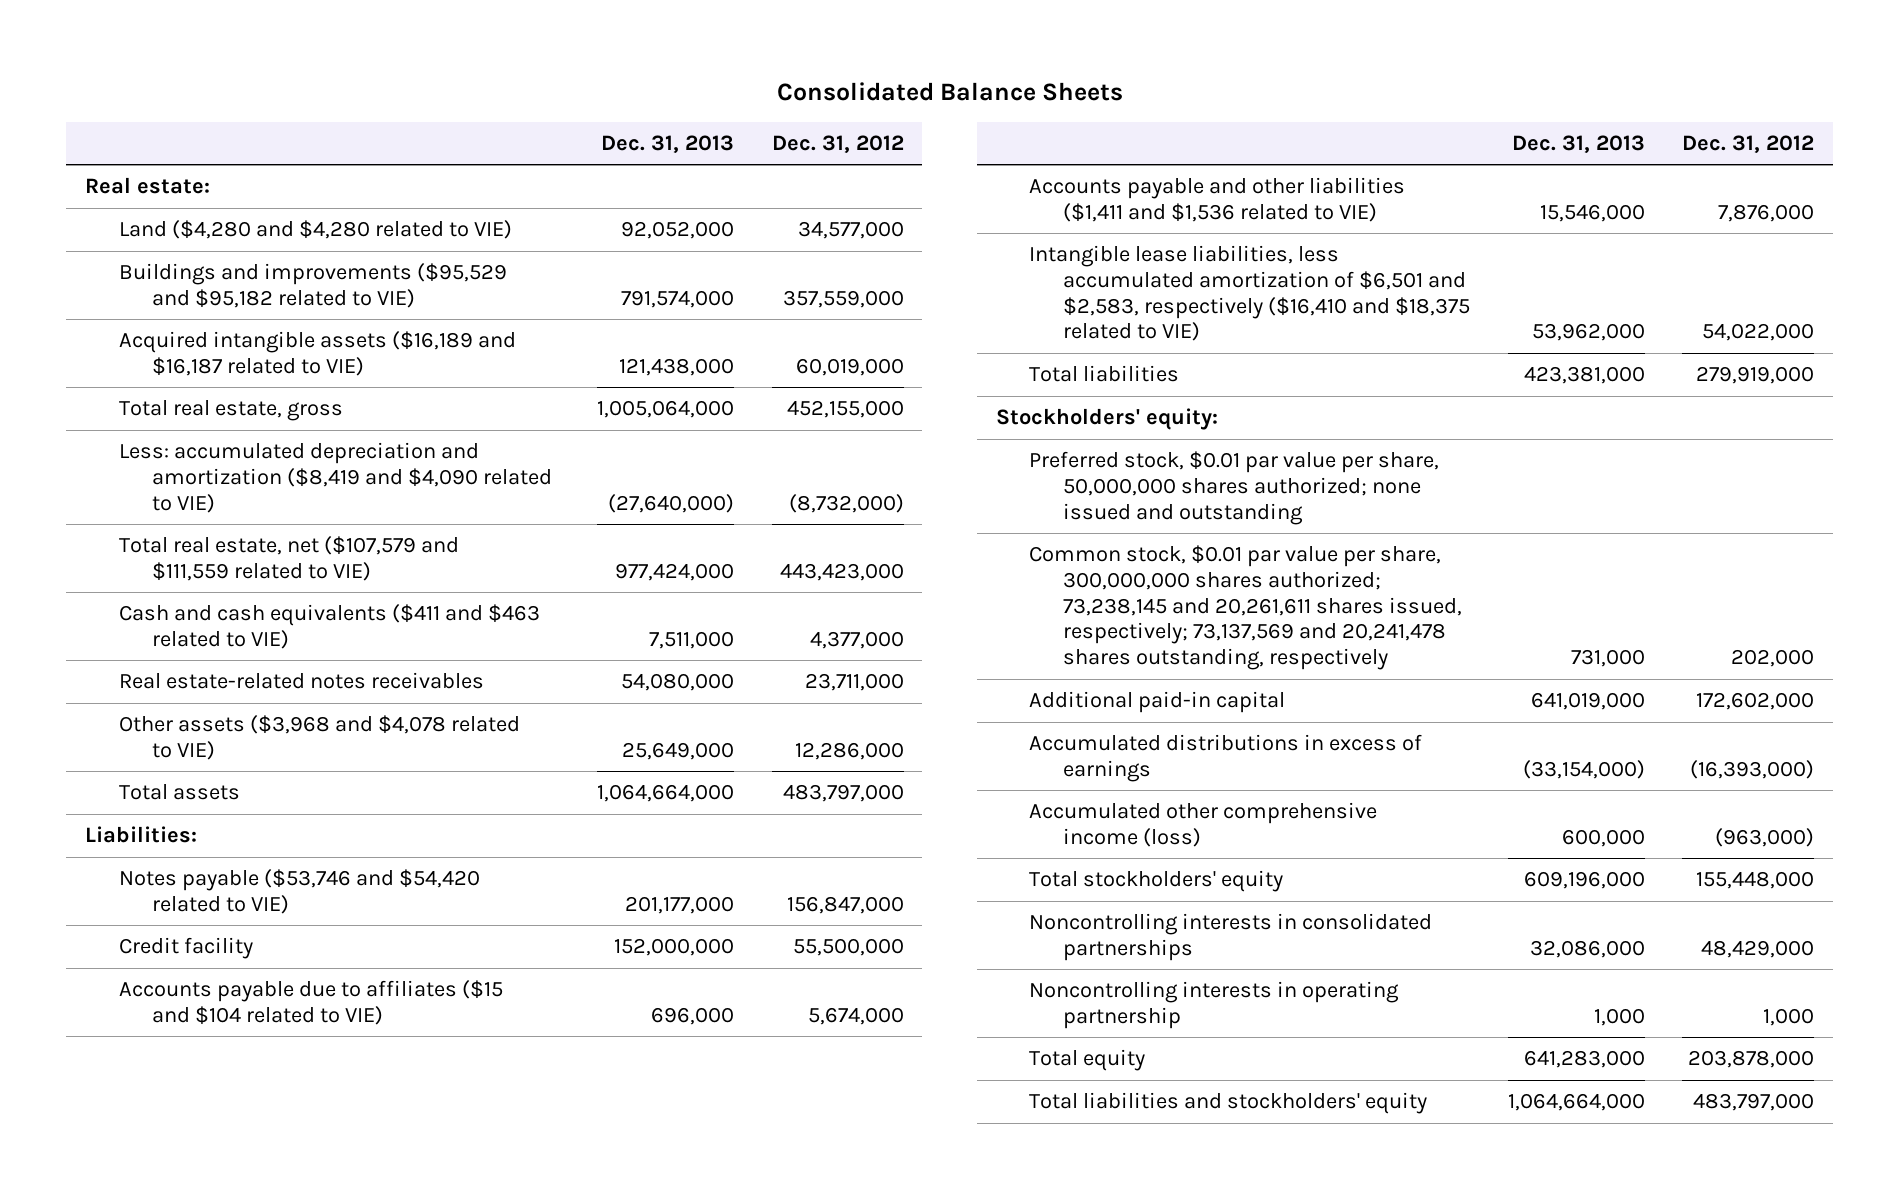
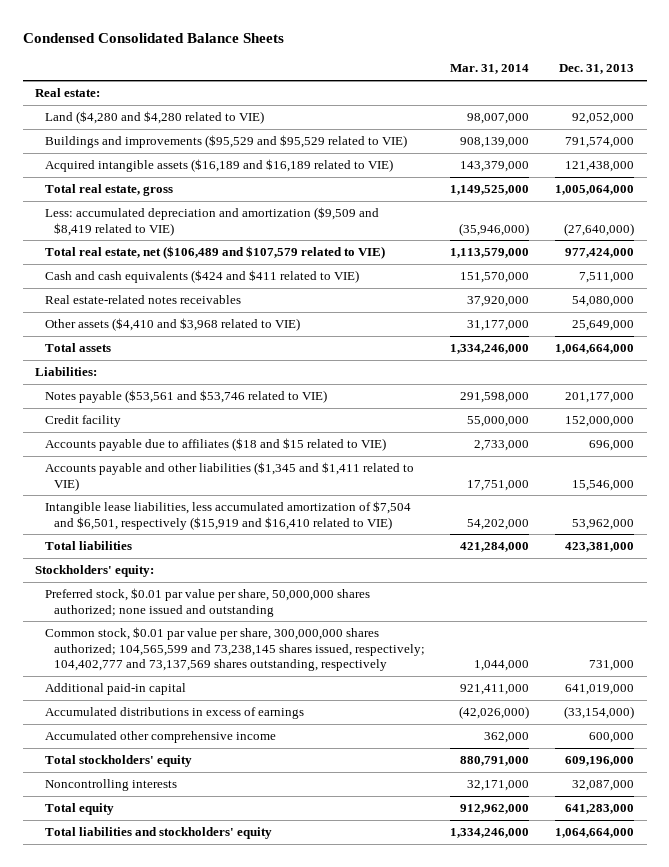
- Consolidated Balance Sheets
+ Condensed Consolidated Balance Sheets
- | Dec. 31, 2013 | Dec. 31, 2012
+ | Mar. 31, 2014 | Dec. 31, 2013
- Buildings and improvements ($95,529 and $95,182 related to VIE) | 791,574,000 | 357,559,000
- Acquired intangible assets ($16,189 and $16,187 related to VIE) | 121,438,000 | 60,019,000
+ Buildings and improvements ($95,529 and $95,529 related to VIE) | 908,139,000 | 791,574,000
+ Acquired intangible assets ($16,189 and $16,189 related to VIE) | 143,379,000 | 121,438,000
- Less: accumulated depreciation and amortization ($8,419 and $4,090 related to VIE) | (27,640,000) | (8,732,000)
- Total real estate, net ($107,579 and $111,559 related to VIE) | 977,424,000 | 443,423,000
- Cash and cash equivalents ($411 and $463 related to VIE) | 7,511,000 | 4,377,000
+ Less: accumulated depreciation and amortization ($9,509 and $8,419 related to VIE) | (35,946,000) | (27,640,000)
+ Total real estate, net ($106,489 and $107,579 related to VIE) | 1,113,579,000 | 977,424,000
+ Cash and cash equivalents ($424 and $411 related to VIE) | 151,570,000 | 7,511,000
- Other assets ($3,968 and $4,078 related to VIE) | 25,649,000 | 12,286,000
+ Other assets ($4,410 and $3,968 related to VIE) | 31,177,000 | 25,649,000
- Notes payable ($53,746 and $54,420 related to VIE) | 201,177,000 | 156,847,000
+ Notes payable ($53,561 and $53,746 related to VIE) | 291,598,000 | 201,177,000
- Accounts payable due to affiliates ($15 and $104 related to VIE) | 696,000 | 5,674,000
- Accounts payable and other liabilities ($1,411 and $1,536 related to VIE) | 15,546,000 | 7,876,000
- Intangible lease liabilities, less accumulated amortization of $6,501 and $2,583, respectively ($16,410 and $18,375 related to VIE) | 53,962,000 | 54,022,000
+ Accounts payable due to affiliates ($18 and $15 related to VIE) | 2,733,000 | 696,000
+ Accounts payable and other liabilities ($1,345 and $1,411 related to VIE) | 17,751,000 | 15,546,000
+ Intangible lease liabilities, less accumulated amortization of $7,504 and $6,501, respectively ($15,919 and $16,410 related to VIE) | 54,202,000 | 53,962,000
- Common stock, $0.01 par value per share, 300,000,000 shares authorized; 73,238,145 and 20,261,611 shares issued, respectively; 73,137,569 and 20,241,478 shares outstanding, respectively | 731,000 | 202,000
+ Common stock, $0.01 par value per share, 300,000,000 shares authorized; 104,565,599 and 73,238,145 shares issued, respectively; 104,402,777 and 73,137,569 shares outstanding, respectively | 1,044,000 | 731,000
- Accumulated other comprehensive income (loss) | 600,000 | (963,000)
+ Accumulated other comprehensive income | 362,000 | 600,000
- Noncontrolling interests in consolidated partnerships | 32,086,000 | 48,429,000
- Noncontrolling interests in operating partnership | 1,000 | 1,000
+ Noncontrolling interests | 32,171,000 | 32,087,000

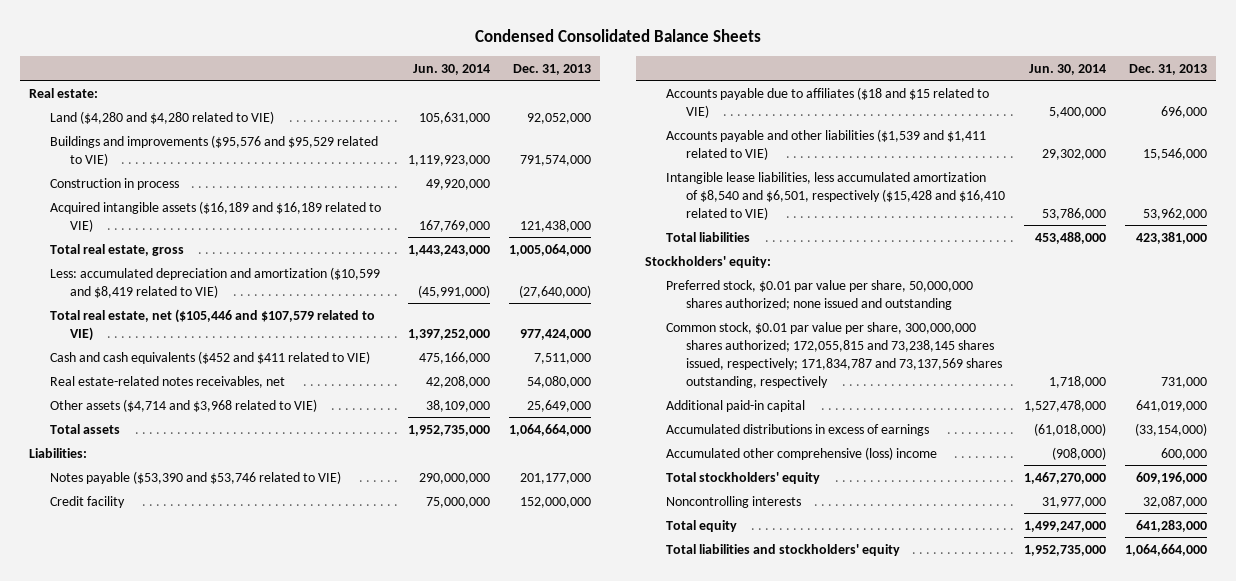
- | Mar. 31, 2014 | Dec. 31, 2013
+ | Jun. 30, 2014 | Dec. 31, 2013
- Buildings and improvements ($95,529 and $95,529 related to VIE) | 908,139,000 | 791,574,000
+ Buildings and improvements ($95,576 and $95,529 related to VIE) | 1,119,923,000 | 791,574,000
+ Construction in process | 49,920,000 |
- Less: accumulated depreciation and amortization ($9,509 and $8,419 related to VIE) | (35,946,000) | (27,640,000)
- Total real estate, net ($106,489 and $107,579 related to VIE) | 1,113,579,000 | 977,424,000
- Cash and cash equivalents ($424 and $411 related to VIE) | 151,570,000 | 7,511,000
- Real estate-related notes receivables | 37,920,000 | 54,080,000
- Other assets ($4,410 and $3,968 related to VIE) | 31,177,000 | 25,649,000
+ Less: accumulated depreciation and amortization ($10,599 and $8,419 related to VIE) | (45,991,000) | (27,640,000)
+ Total real estate, net ($105,446 and $107,579 related to VIE) | 1,397,252,000 | 977,424,000
+ Cash and cash equivalents ($452 and $411 related to VIE) | 475,166,000 | 7,511,000
+ Real estate-related notes receivables, net | 42,208,000 | 54,080,000
+ Other assets ($4,714 and $3,968 related to VIE) | 38,109,000 | 25,649,000
- Notes payable ($53,561 and $53,746 related to VIE) | 291,598,000 | 201,177,000
+ Notes payable ($53,390 and $53,746 related to VIE) | 290,000,000 | 201,177,000
- Accounts payable and other liabilities ($1,345 and $1,411 related to VIE) | 17,751,000 | 15,546,000
- Intangible lease liabilities, less accumulated amortization of $7,504 and $6,501, respectively ($15,919 and $16,410 related to VIE) | 54,202,000 | 53,962,000
+ Accounts payable and other liabilities ($1,539 and $1,411 related to VIE) | 29,302,000 | 15,546,000
+ Intangible lease liabilities, less accumulated amortization of $8,540 and $6,501, respectively ($15,428 and $16,410 related to VIE) | 53,786,000 | 53,962,000
- Common stock, $0.01 par value per share, 300,000,000 shares authorized; 104,565,599 and 73,238,145 shares issued, respectively; 104,402,777 and 73,137,569 shares outstanding, respectively | 1,044,000 | 731,000
+ Common stock, $0.01 par value per share, 300,000,000 shares authorized; 172,055,815 and 73,238,145 shares issued, respectively; 171,834,787 and 73,137,569 shares outstanding, respectively | 1,718,000 | 731,000
- Accumulated other comprehensive income | 362,000 | 600,000
+ Accumulated other comprehensive (loss) income | (908,000) | 600,000

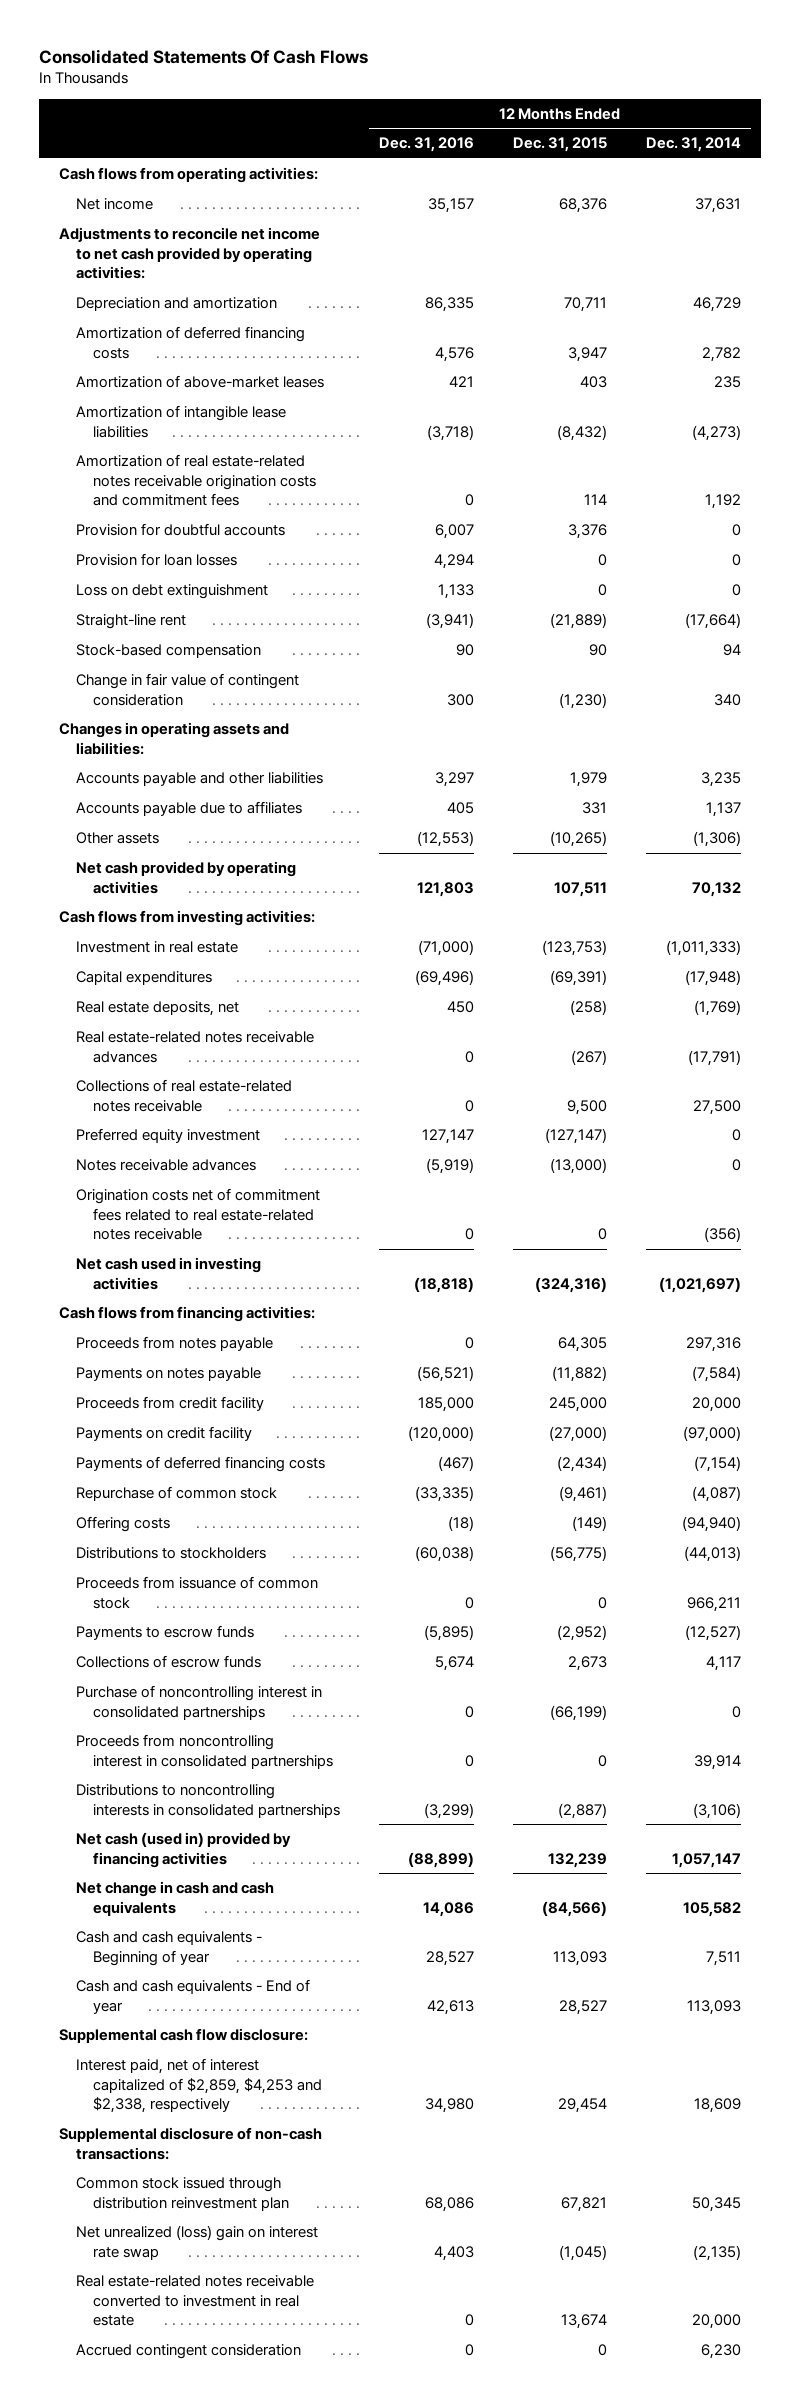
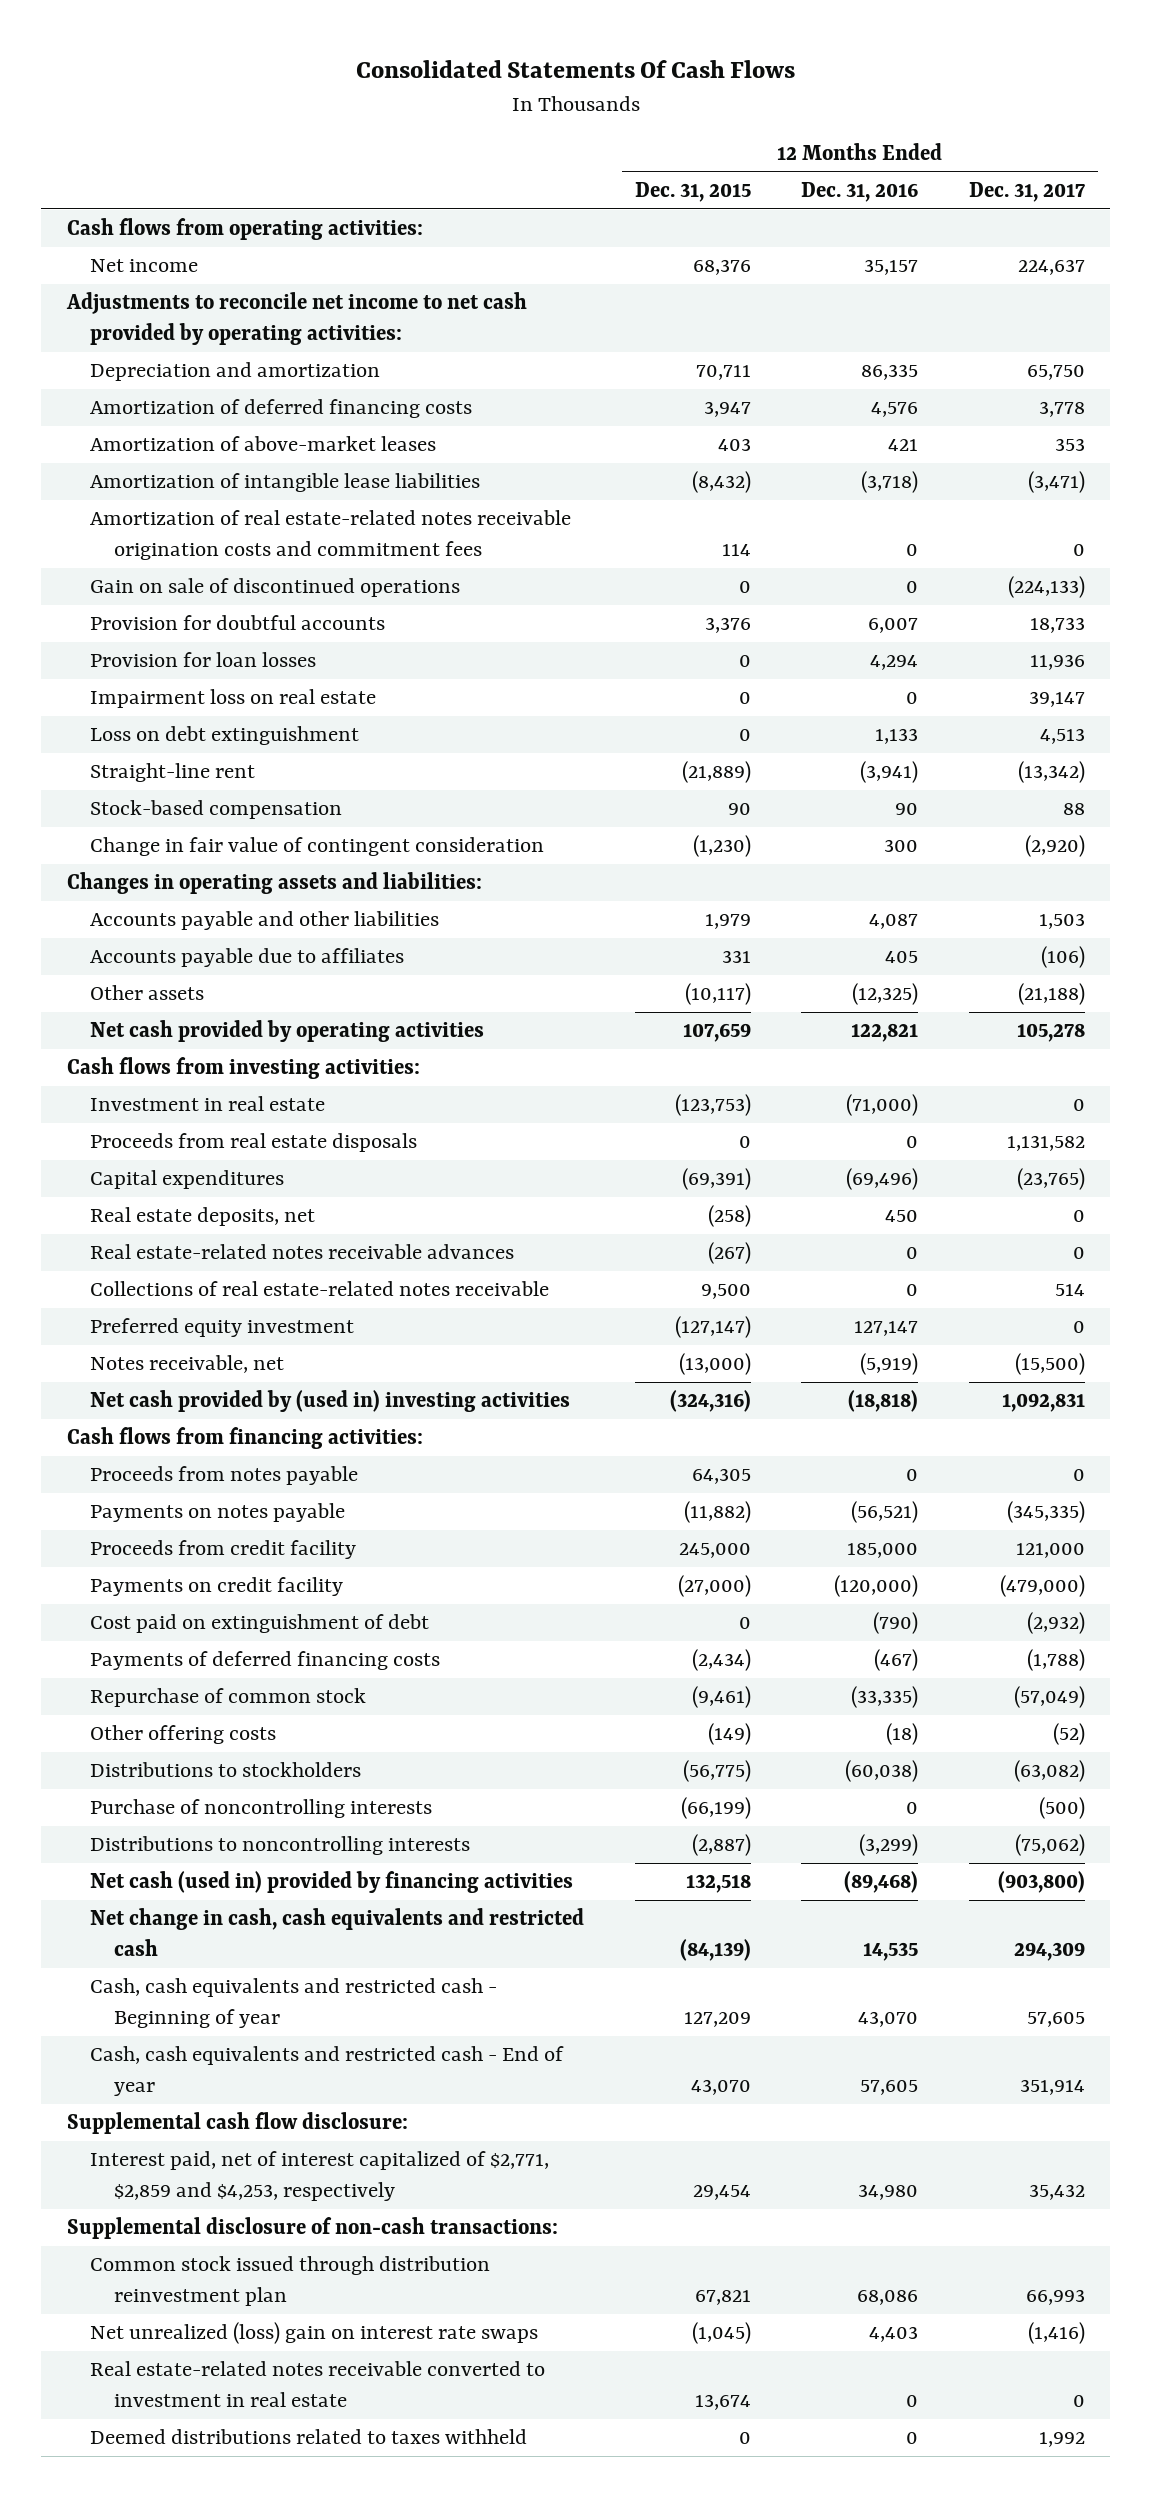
- | 12 Months Ended Dec. 31, 2016 | 12 Months Ended Dec. 31, 2015 | 12 Months Ended Dec. 31, 2014
+ | 12 Months Ended Dec. 31, 2015 | 12 Months Ended Dec. 31, 2016 | 12 Months Ended Dec. 31, 2017
+ Gain on sale of discontinued operations | 0 | 0 | (224,133)
+ Impairment loss on real estate | 0 | 0 | 39,147
- Accounts payable and other liabilities | 3,297 | 1,979 | 3,235
+ Accounts payable and other liabilities | 1,979 | 4,087 | 1,503
- Other assets | (12,553) | (10,265) | (1,306)
- Net cash provided by operating activities | 121,803 | 107,511 | 70,132
+ Other assets | (10,117) | (12,325) | (21,188)
+ Net cash provided by operating activities | 107,659 | 122,821 | 105,278
+ Proceeds from real estate disposals | 0 | 0 | 1,131,582
- Notes receivable advances | (5,919) | (13,000) | 0
- Origination costs net of commitment fees related to real estate-related notes receivable | 0 | 0 | (356)
- Net cash used in investing activities | (18,818) | (324,316) | (1,021,697)
+ Notes receivable, net | (13,000) | (5,919) | (15,500)
+ Net cash provided by (used in) investing activities | (324,316) | (18,818) | 1,092,831
+ Cost paid on extinguishment of debt | 0 | (790) | (2,932)
- Offering costs | (18) | (149) | (94,940)
+ Other offering costs | (149) | (18) | (52)
- Proceeds from issuance of common stock | 0 | 0 | 966,211
- Payments to escrow funds | (5,895) | (2,952) | (12,527)
- Collections of escrow funds | 5,674 | 2,673 | 4,117
- Purchase of noncontrolling interest in consolidated partnerships | 0 | (66,199) | 0
- Proceeds from noncontrolling interest in consolidated partnerships | 0 | 0 | 39,914
- Distributions to noncontrolling interests in consolidated partnerships | (3,299) | (2,887) | (3,106)
- Net cash (used in) provided by financing activities | (88,899) | 132,239 | 1,057,147
- Net change in cash and cash equivalents | 14,086 | (84,566) | 105,582
- Cash and cash equivalents - Beginning of year | 28,527 | 113,093 | 7,511
- Cash and cash equivalents - End of year | 42,613 | 28,527 | 113,093
+ Purchase of noncontrolling interests | (66,199) | 0 | (500)
+ Distributions to noncontrolling interests | (2,887) | (3,299) | (75,062)
+ Net cash (used in) provided by financing activities | 132,518 | (89,468) | (903,800)
+ Net change in cash, cash equivalents and restricted cash | (84,139) | 14,535 | 294,309
+ Cash, cash equivalents and restricted cash - Beginning of year | 127,209 | 43,070 | 57,605
+ Cash, cash equivalents and restricted cash - End of year | 43,070 | 57,605 | 351,914
- Interest paid, net of interest capitalized of $2,859, $4,253 and $2,338, respectively | 34,980 | 29,454 | 18,609
+ Interest paid, net of interest capitalized of $2,771, $2,859 and $4,253, respectively | 29,454 | 34,980 | 35,432
- Net unrealized (loss) gain on interest rate swap | 4,403 | (1,045) | (2,135)
+ Net unrealized (loss) gain on interest rate swaps | (1,045) | 4,403 | (1,416)
- Accrued contingent consideration | 0 | 0 | 6,230
+ Deemed distributions related to taxes withheld | 0 | 0 | 1,992

